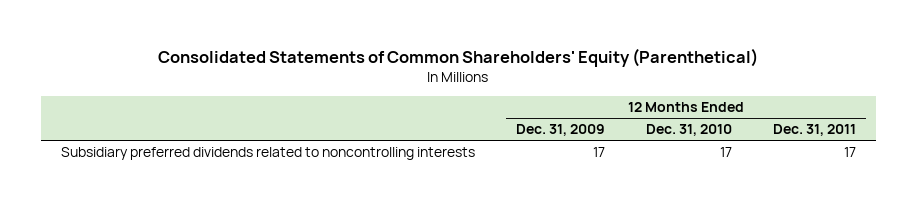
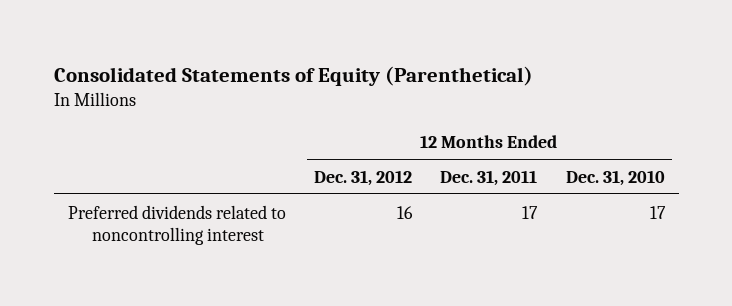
- Consolidated Statements of Common Shareholders' Equity (Parenthetical)
+ Consolidated Statements of Equity (Parenthetical)
- | 12 Months Ended Dec. 31, 2009 | 12 Months Ended Dec. 31, 2010 | 12 Months Ended Dec. 31, 2011
+ | 12 Months Ended Dec. 31, 2012 | 12 Months Ended Dec. 31, 2011 | 12 Months Ended Dec. 31, 2010
- Subsidiary preferred dividends related to noncontrolling interests | 17 | 17 | 17
+ Preferred dividends related to noncontrolling interest | 16 | 17 | 17

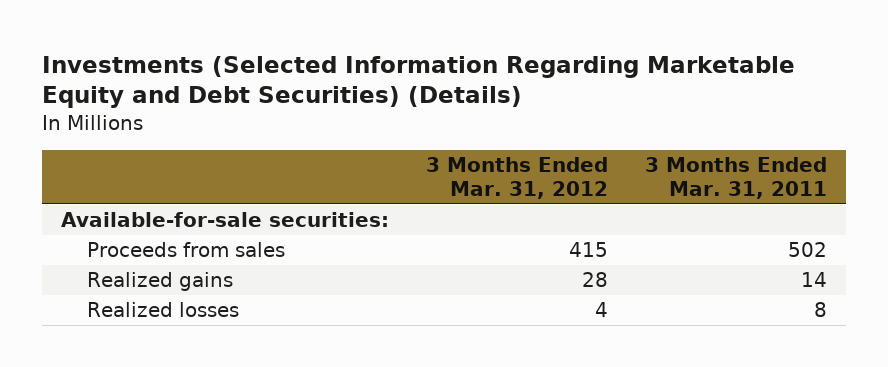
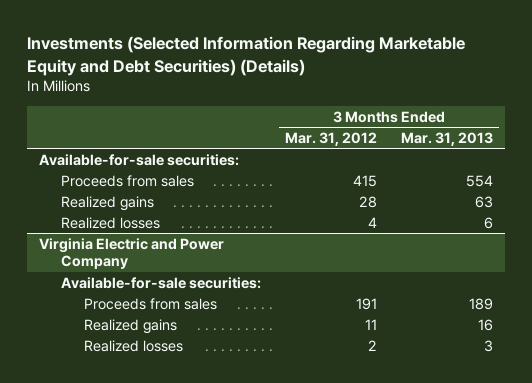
- | 3 Months Ended Mar. 31, 2012 | 3 Months Ended Mar. 31, 2011
+ | 3 Months Ended Mar. 31, 2012 | 3 Months Ended Mar. 31, 2013
+ Virginia Electric and Power Company
+ Available-for-sale securities:
+ Proceeds from sales | 191 | 189
+ Realized gains | 11 | 16
+ Realized losses | 2 | 3

